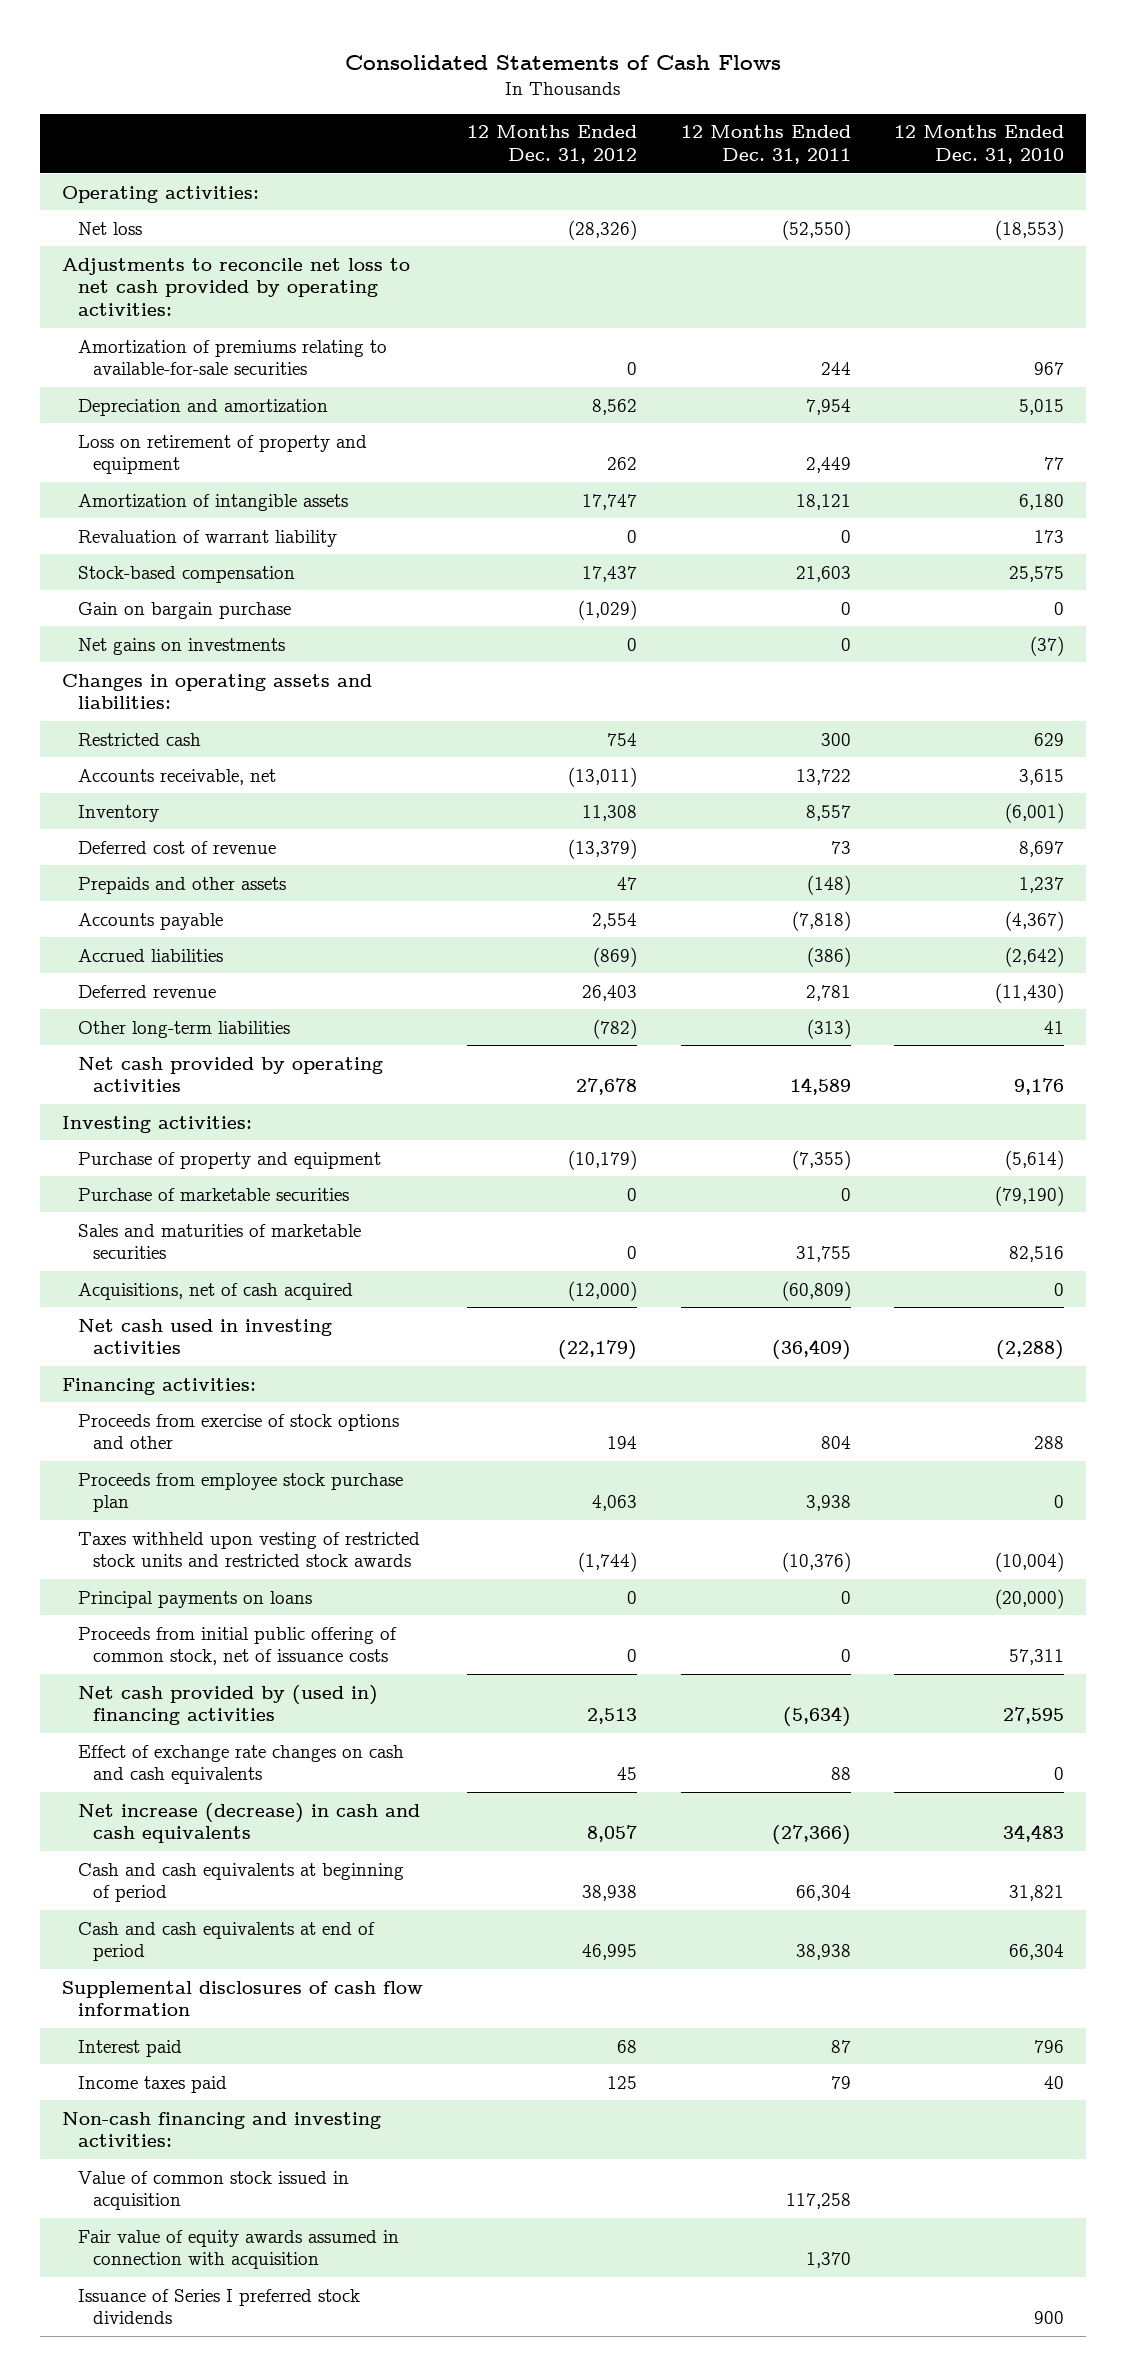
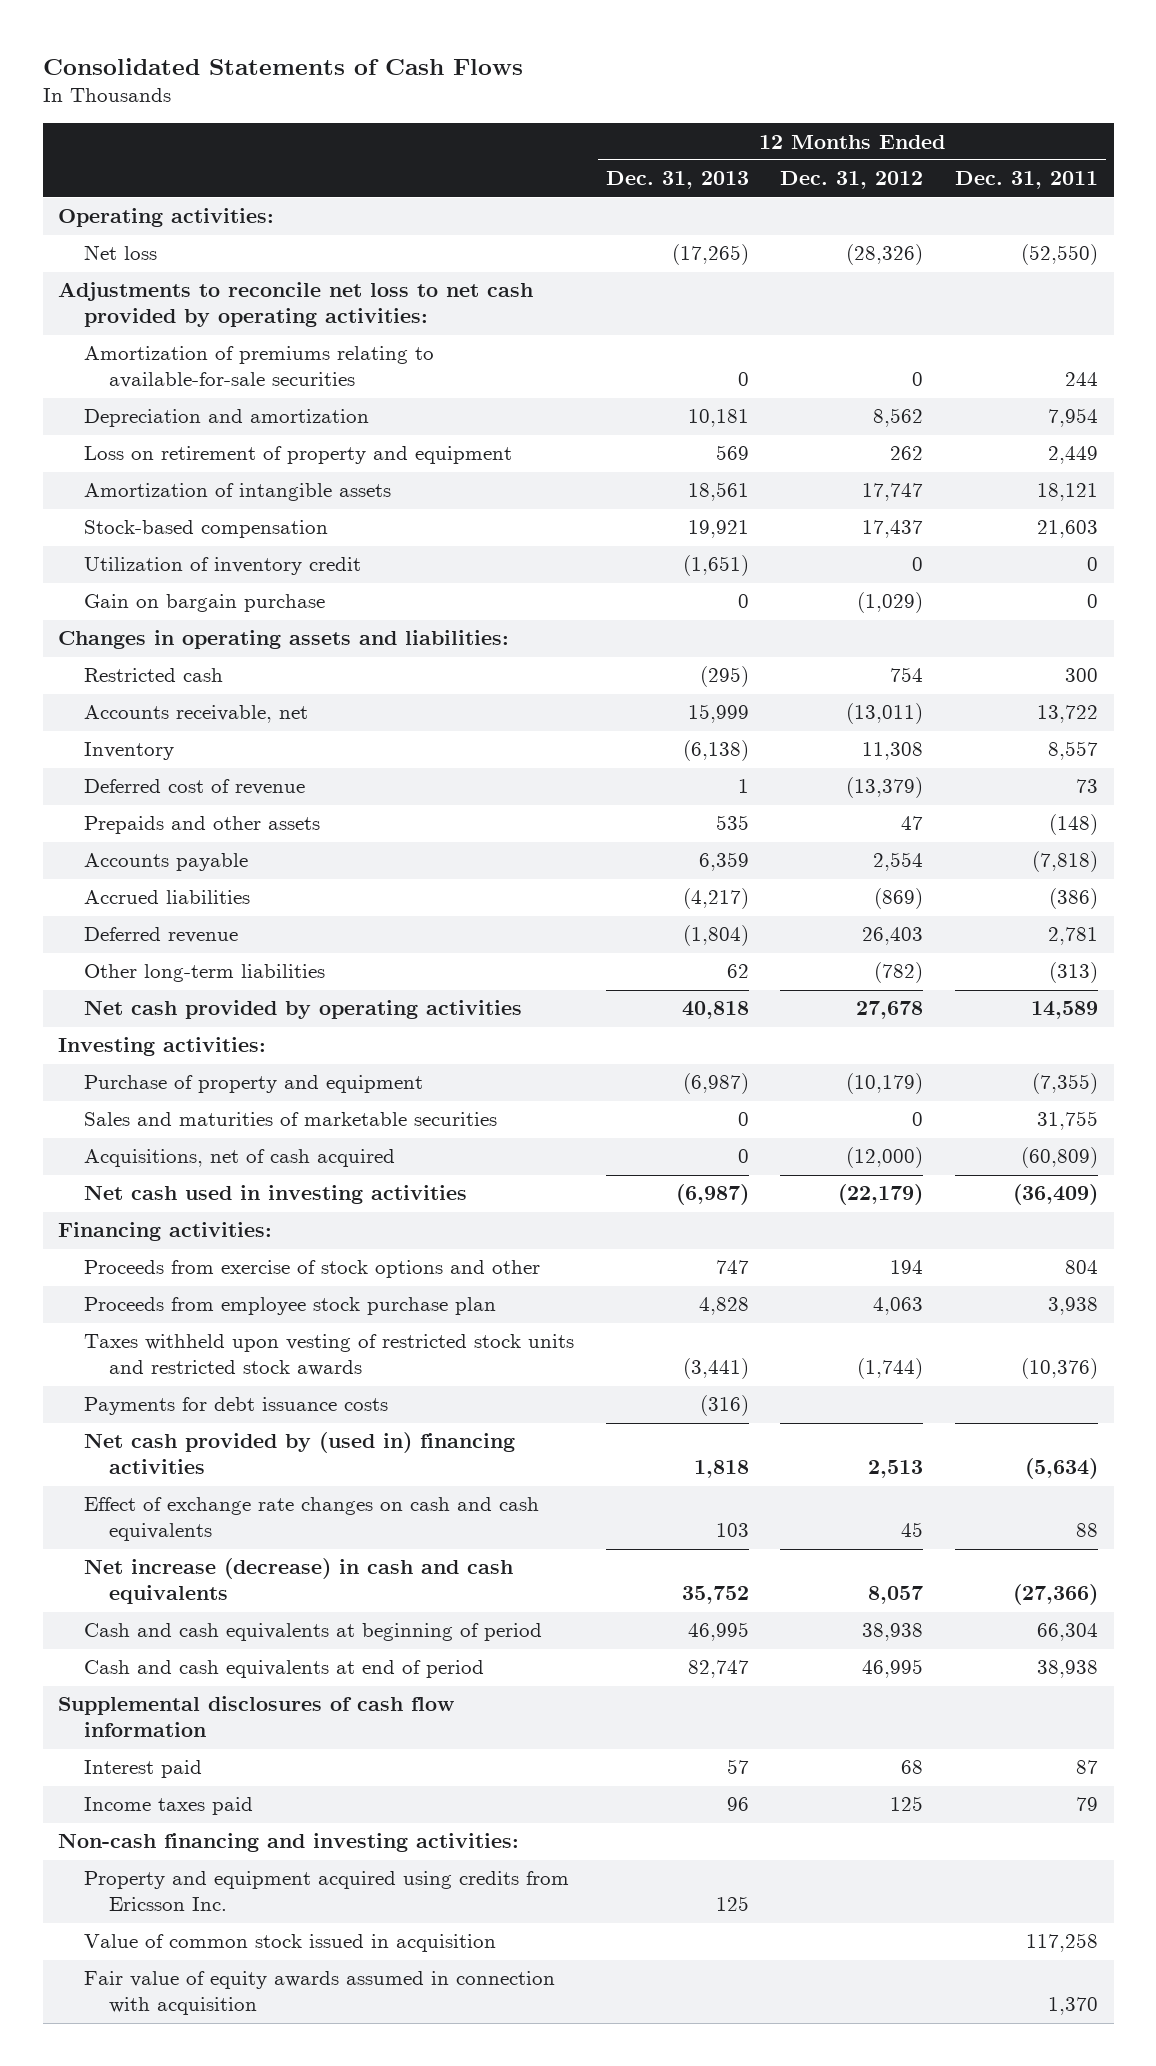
- | 12 Months Ended Dec. 31, 2012 | 12 Months Ended Dec. 31, 2011 | 12 Months Ended Dec. 31, 2010
+ | 12 Months Ended Dec. 31, 2013 | 12 Months Ended Dec. 31, 2012 | 12 Months Ended Dec. 31, 2011
- Revaluation of warrant liability | 0 | 0 | 173
+ Utilization of inventory credit | (1,651) | 0 | 0
- Net gains on investments | 0 | 0 | (37)
- Purchase of marketable securities | 0 | 0 | (79,190)
- Principal payments on loans | 0 | 0 | (20,000)
- Proceeds from initial public offering of common stock, net of issuance costs | 0 | 0 | 57,311
+ Payments for debt issuance costs | (316) | |
+ Property and equipment acquired using credits from Ericsson Inc. | 125 | |
- Issuance of Series I preferred stock dividends | | | 900

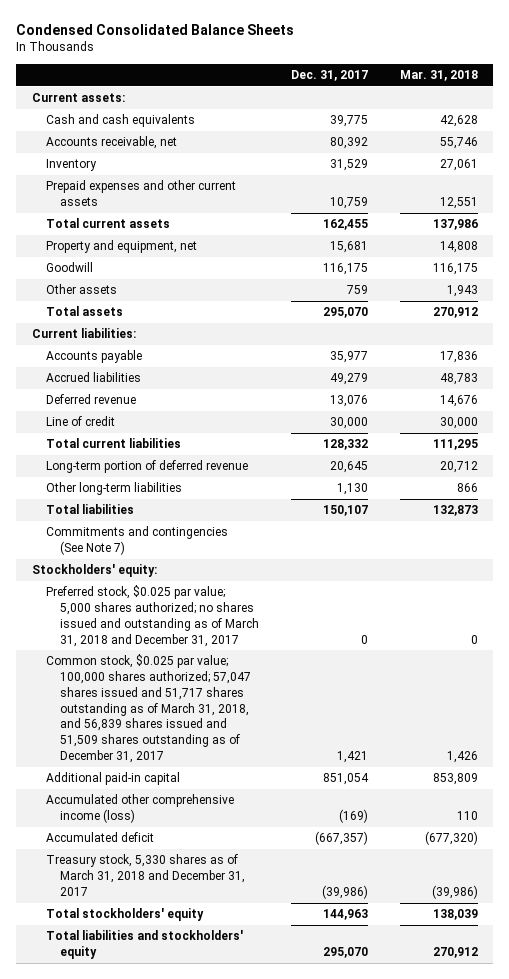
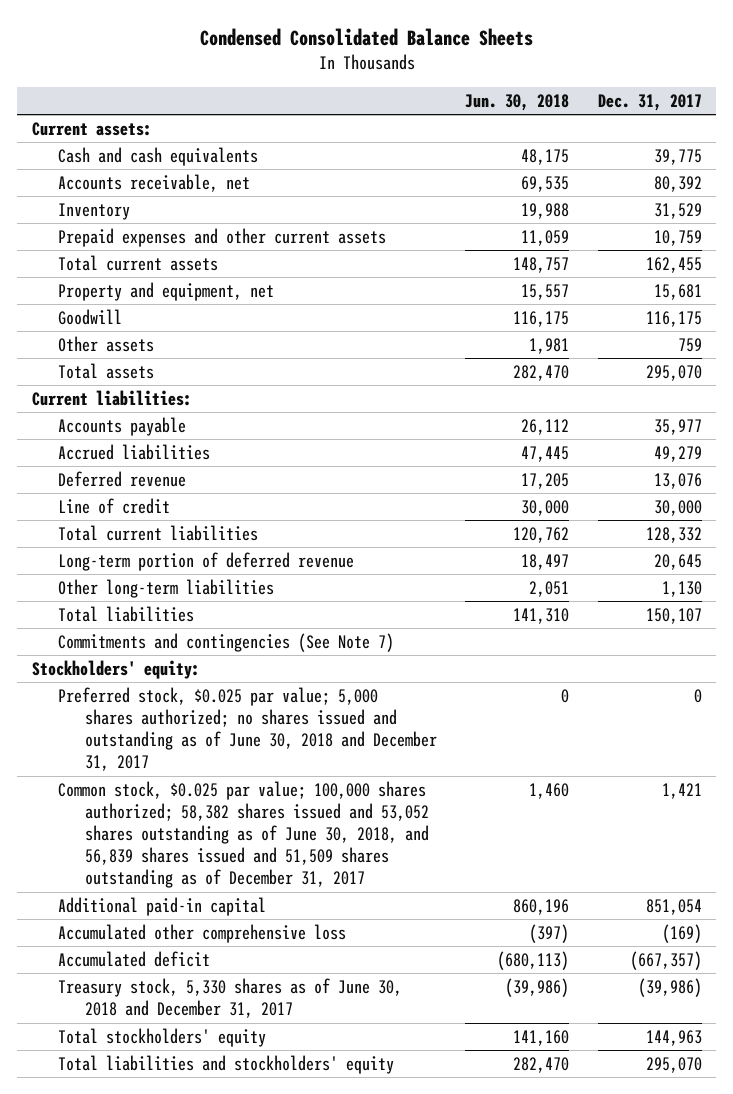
- | Dec. 31, 2017 | Mar. 31, 2018
+ | Jun. 30, 2018 | Dec. 31, 2017
- Preferred stock, $0.025 par value; 5,000 shares authorized; no shares issued and outstanding as of March 31, 2018 and December 31, 2017 | 0 | 0
- Common stock, $0.025 par value; 100,000 shares authorized; 57,047 shares issued and 51,717 shares outstanding as of March 31, 2018, and 56,839 shares issued and 51,509 shares outstanding as of December 31, 2017 | 1,421 | 1,426
+ Preferred stock, $0.025 par value; 5,000 shares authorized; no shares issued and outstanding as of June 30, 2018 and December 31, 2017 | 0 | 0
+ Common stock, $0.025 par value; 100,000 shares authorized; 58,382 shares issued and 53,052 shares outstanding as of June 30, 2018, and 56,839 shares issued and 51,509 shares outstanding as of December 31, 2017 | 1,460 | 1,421
- Accumulated other comprehensive income (loss) | (169) | 110
+ Accumulated other comprehensive loss | (397) | (169)
- Treasury stock, 5,330 shares as of March 31, 2018 and December 31, 2017 | (39,986) | (39,986)
+ Treasury stock, 5,330 shares as of June 30, 2018 and December 31, 2017 | (39,986) | (39,986)

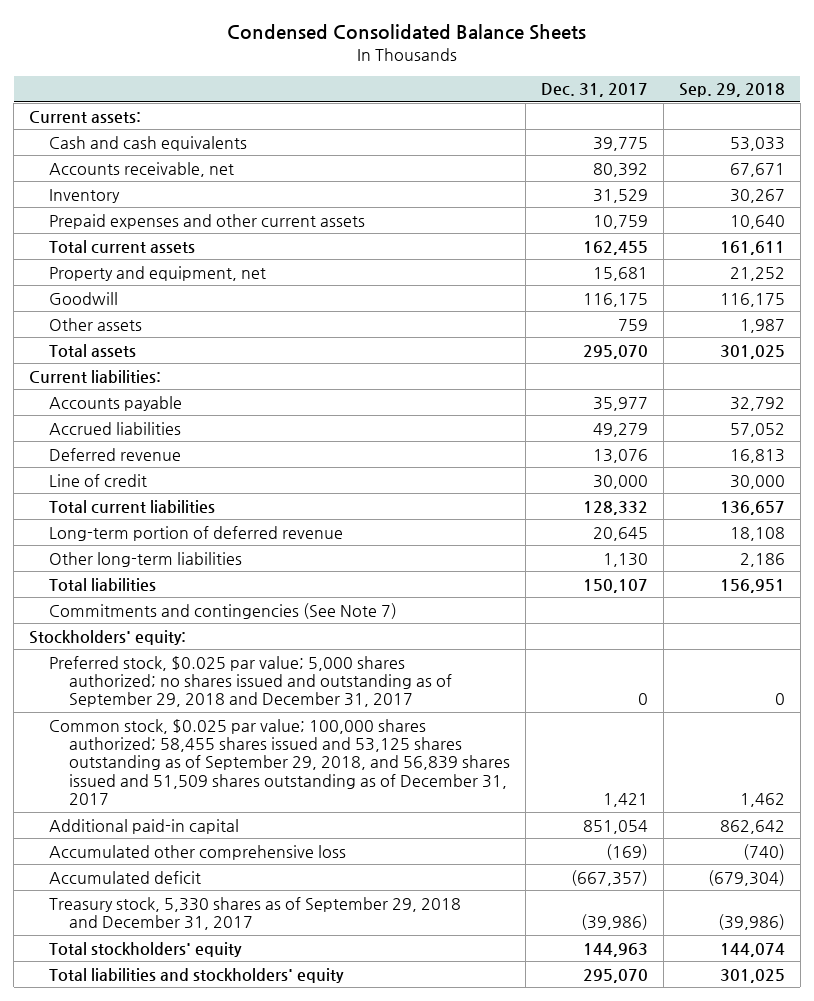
- | Jun. 30, 2018 | Dec. 31, 2017
+ | Dec. 31, 2017 | Sep. 29, 2018
- Preferred stock, $0.025 par value; 5,000 shares authorized; no shares issued and outstanding as of June 30, 2018 and December 31, 2017 | 0 | 0
- Common stock, $0.025 par value; 100,000 shares authorized; 58,382 shares issued and 53,052 shares outstanding as of June 30, 2018, and 56,839 shares issued and 51,509 shares outstanding as of December 31, 2017 | 1,460 | 1,421
+ Preferred stock, $0.025 par value; 5,000 shares authorized; no shares issued and outstanding as of September 29, 2018 and December 31, 2017 | 0 | 0
+ Common stock, $0.025 par value; 100,000 shares authorized; 58,455 shares issued and 53,125 shares outstanding as of September 29, 2018, and 56,839 shares issued and 51,509 shares outstanding as of December 31, 2017 | 1,421 | 1,462
- Treasury stock, 5,330 shares as of June 30, 2018 and December 31, 2017 | (39,986) | (39,986)
+ Treasury stock, 5,330 shares as of September 29, 2018 and December 31, 2017 | (39,986) | (39,986)

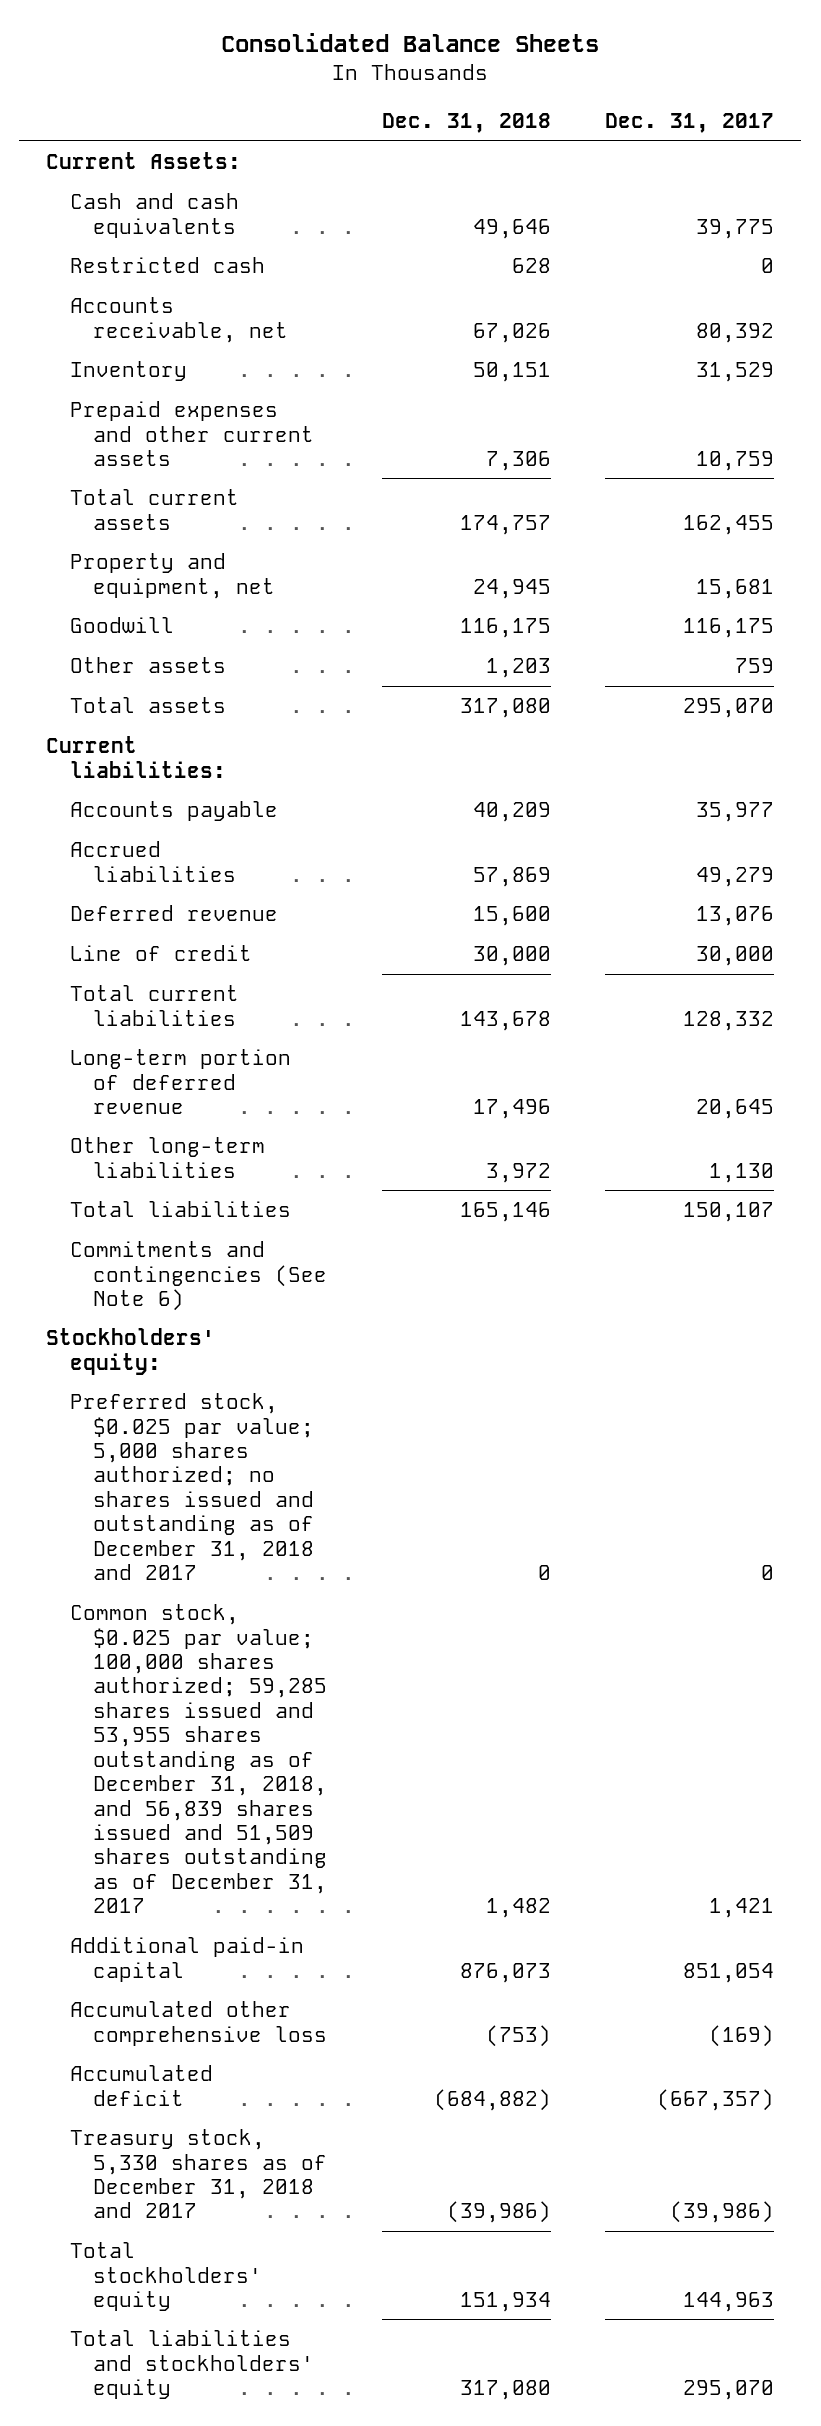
- Condensed Consolidated Balance Sheets
+ Consolidated Balance Sheets
- | Dec. 31, 2017 | Sep. 29, 2018
+ | Dec. 31, 2018 | Dec. 31, 2017
- Current assets:
+ Current Assets:
+ Restricted cash | 628 | 0
- Commitments and contingencies (See Note 7)
+ Commitments and contingencies (See Note 6)
- Preferred stock, $0.025 par value; 5,000 shares authorized; no shares issued and outstanding as of September 29, 2018 and December 31, 2017 | 0 | 0
- Common stock, $0.025 par value; 100,000 shares authorized; 58,455 shares issued and 53,125 shares outstanding as of September 29, 2018, and 56,839 shares issued and 51,509 shares outstanding as of December 31, 2017 | 1,421 | 1,462
+ Preferred stock, $0.025 par value; 5,000 shares authorized; no shares issued and outstanding as of December 31, 2018 and 2017 | 0 | 0
+ Common stock, $0.025 par value; 100,000 shares authorized; 59,285 shares issued and 53,955 shares outstanding as of December 31, 2018, and 56,839 shares issued and 51,509 shares outstanding as of December 31, 2017 | 1,482 | 1,421
- Treasury stock, 5,330 shares as of September 29, 2018 and December 31, 2017 | (39,986) | (39,986)
+ Treasury stock, 5,330 shares as of December 31, 2018 and 2017 | (39,986) | (39,986)

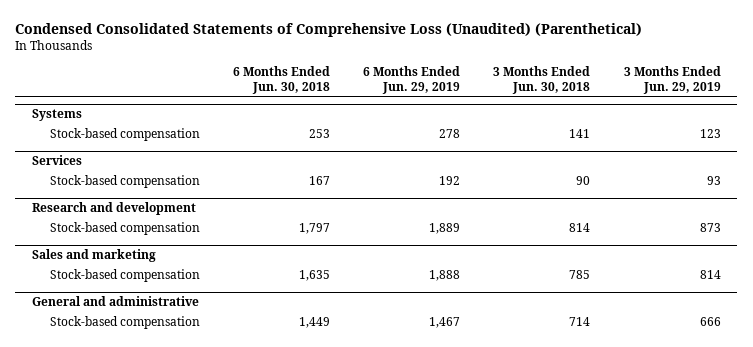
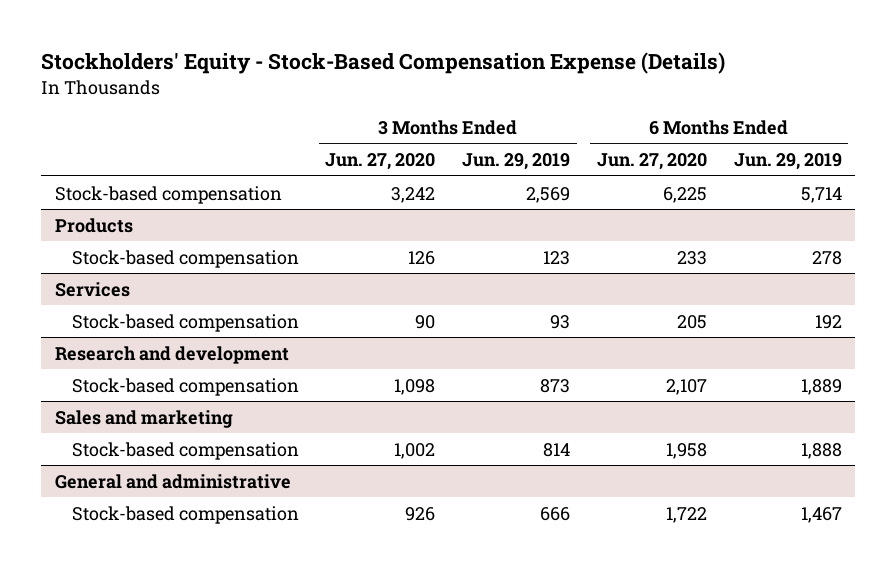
- Condensed Consolidated Statements of Comprehensive Loss (Unaudited) (Parenthetical)
+ Stockholders' Equity - Stock-Based Compensation Expense (Details)
- | 6 Months Ended Jun. 30, 2018 | 6 Months Ended Jun. 29, 2019 | 3 Months Ended Jun. 30, 2018 | 3 Months Ended Jun. 29, 2019
+ | 3 Months Ended Jun. 27, 2020 | 3 Months Ended Jun. 29, 2019 | 6 Months Ended Jun. 27, 2020 | 6 Months Ended Jun. 29, 2019
- Systems
+ Stock-based compensation | 3,242 | 2,569 | 6,225 | 5,714
+ Products

